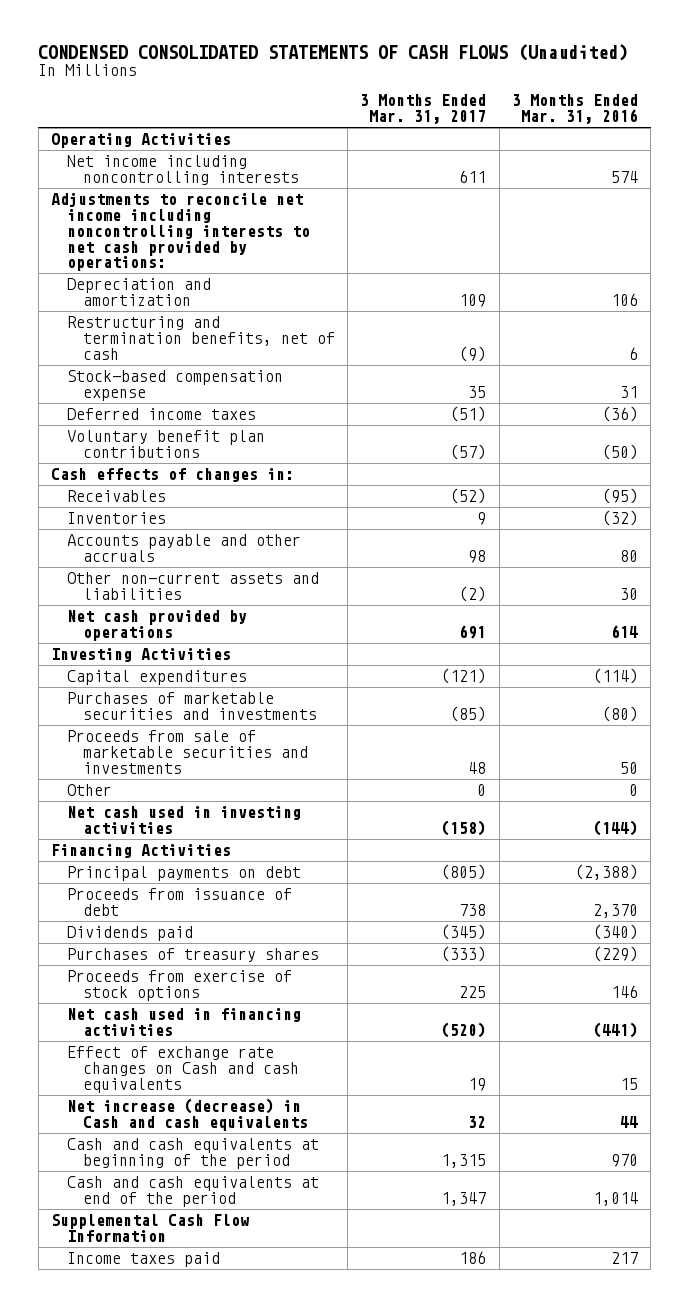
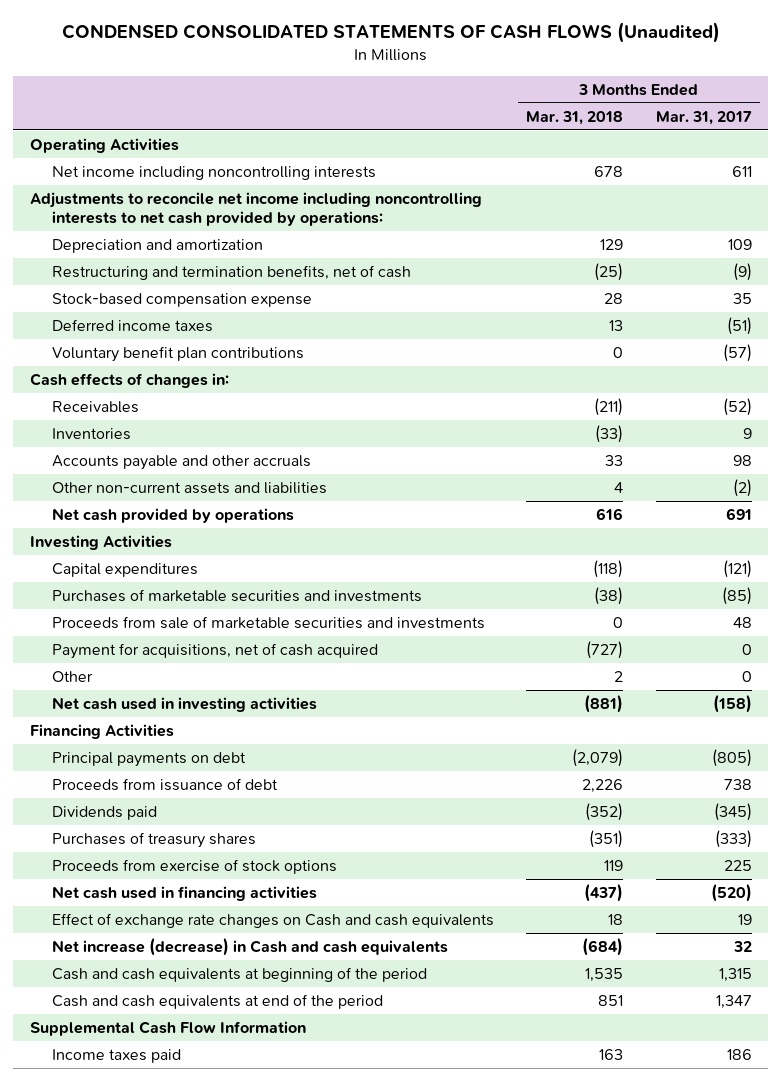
- | 3 Months Ended Mar. 31, 2017 | 3 Months Ended Mar. 31, 2016
+ | 3 Months Ended Mar. 31, 2018 | 3 Months Ended Mar. 31, 2017
+ Payment for acquisitions, net of cash acquired | (727) | 0

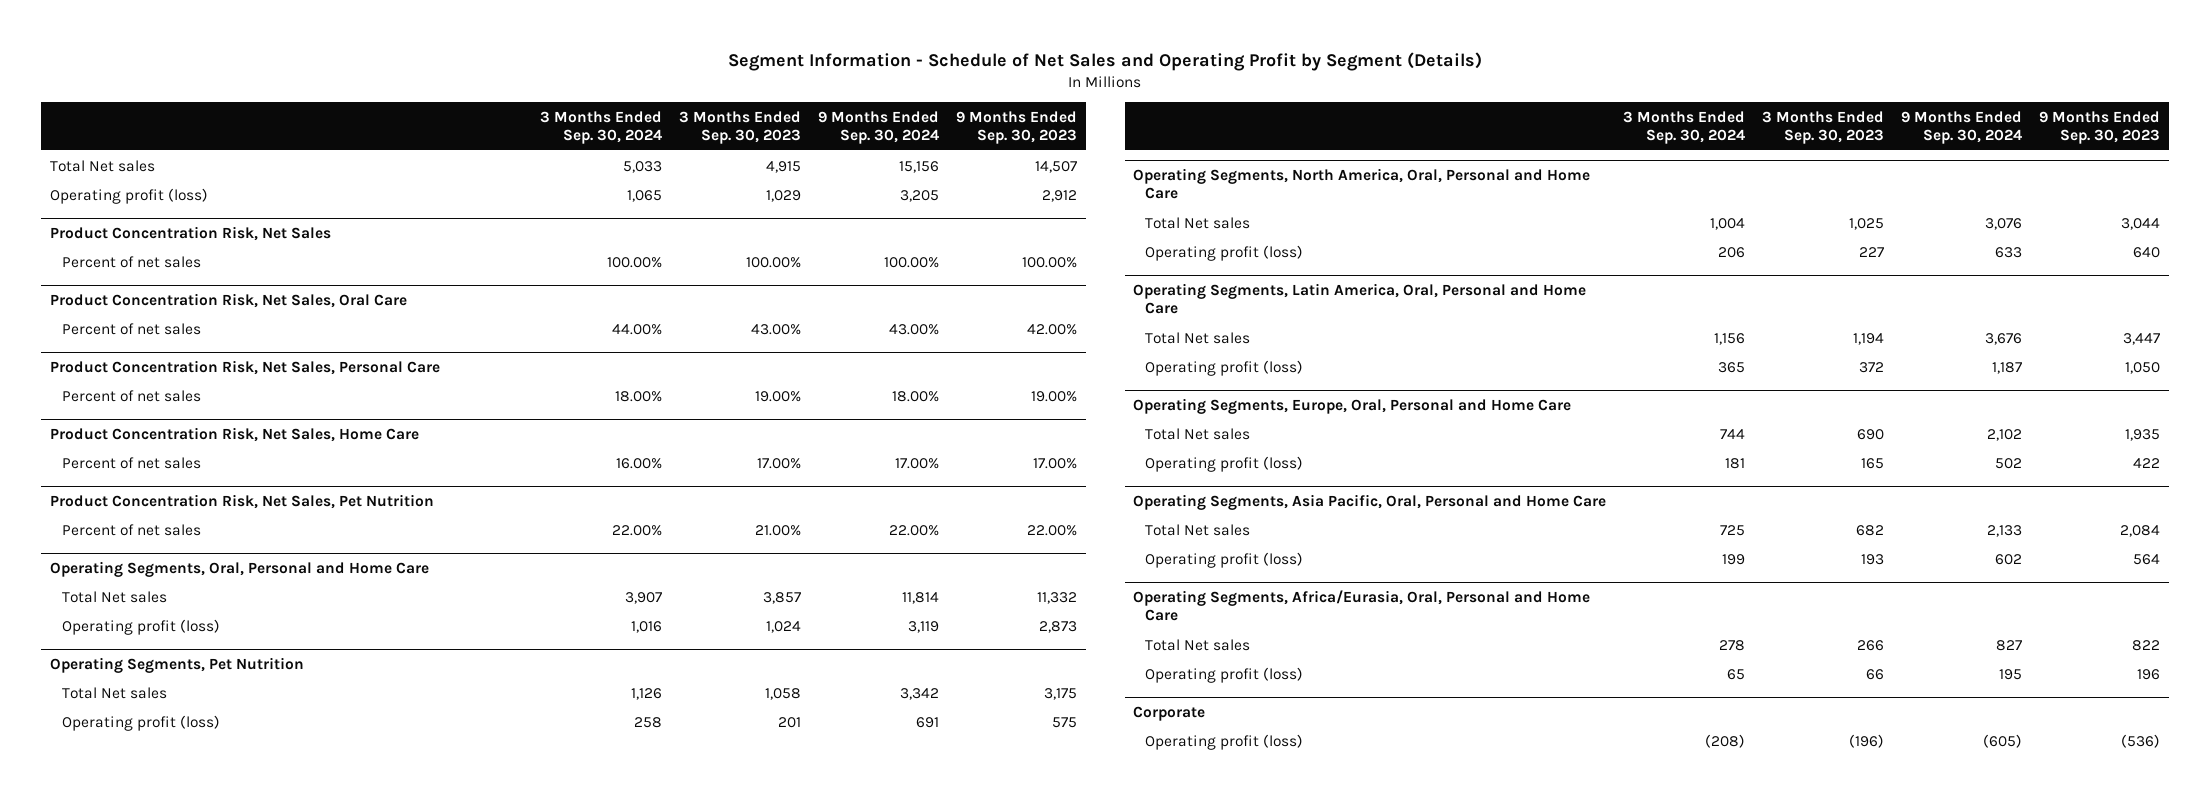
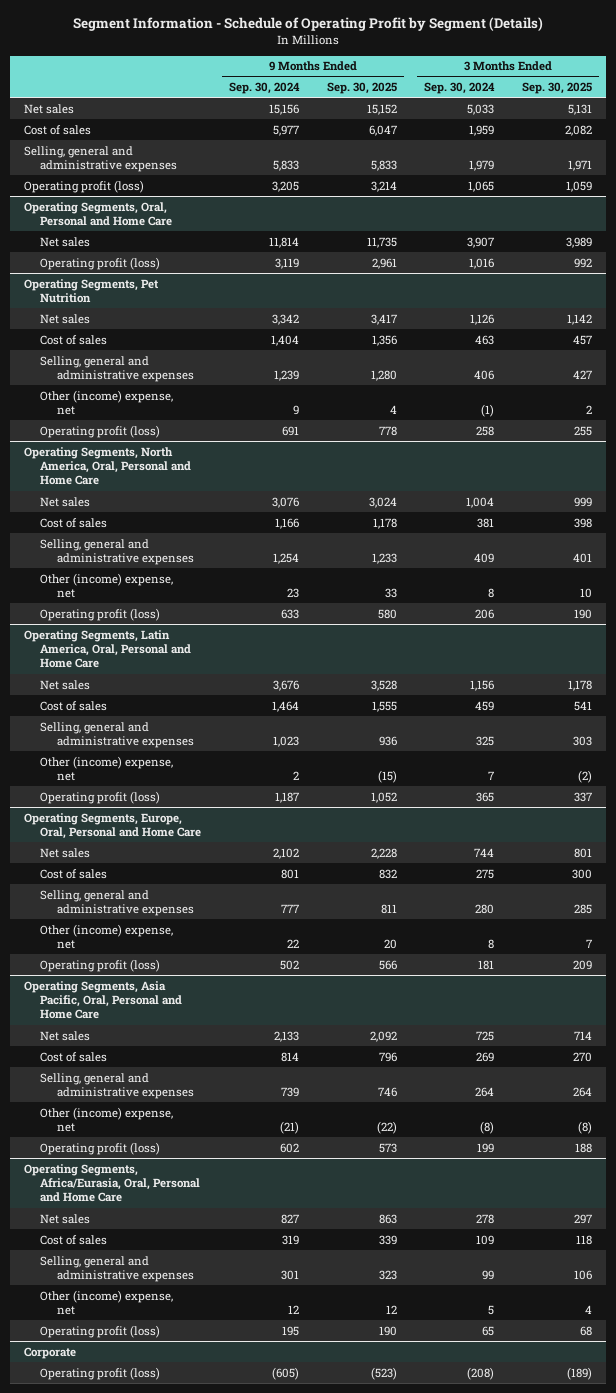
- Segment Information - Schedule of Net Sales and Operating Profit by Segment (Details)
+ Segment Information - Schedule of Operating Profit by Segment (Details)
- | 3 Months Ended Sep. 30, 2024 | 3 Months Ended Sep. 30, 2023 | 9 Months Ended Sep. 30, 2024 | 9 Months Ended Sep. 30, 2023
+ | 9 Months Ended Sep. 30, 2024 | 9 Months Ended Sep. 30, 2025 | 3 Months Ended Sep. 30, 2024 | 3 Months Ended Sep. 30, 2025
- Total Net sales | 5,033 | 4,915 | 15,156 | 14,507
+ Net sales | 15,156 | 15,152 | 5,033 | 5,131
+ Cost of sales | 5,977 | 6,047 | 1,959 | 2,082
+ Selling, general and administrative expenses | 5,833 | 5,833 | 1,979 | 1,971
- Product Concentration Risk, Net Sales
- Percent of net sales | 100.00% | 100.00% | 100.00% | 100.00%
- Product Concentration Risk, Net Sales, Oral Care
- Percent of net sales | 44.00% | 43.00% | 43.00% | 42.00%
- Product Concentration Risk, Net Sales, Personal Care
- Percent of net sales | 18.00% | 19.00% | 18.00% | 19.00%
- Product Concentration Risk, Net Sales, Home Care
- Percent of net sales | 16.00% | 17.00% | 17.00% | 17.00%
- Product Concentration Risk, Net Sales, Pet Nutrition
- Percent of net sales | 22.00% | 21.00% | 22.00% | 22.00%
@ Operating Segments, Oral, Personal and Home Care
- Total Net sales | 3,907 | 3,857 | 11,814 | 11,332
+ Net sales | 11,814 | 11,735 | 3,907 | 3,989
@ Operating Segments, Pet Nutrition
- Total Net sales | 1,126 | 1,058 | 3,342 | 3,175
+ Net sales | 3,342 | 3,417 | 1,126 | 1,142
+ Cost of sales | 1,404 | 1,356 | 463 | 457
+ Selling, general and administrative expenses | 1,239 | 1,280 | 406 | 427
+ Other (income) expense, net | 9 | 4 | (1) | 2
@ Operating Segments, North America, Oral, Personal and Home Care
- Total Net sales | 1,004 | 1,025 | 3,076 | 3,044
+ Net sales | 3,076 | 3,024 | 1,004 | 999
+ Cost of sales | 1,166 | 1,178 | 381 | 398
+ Selling, general and administrative expenses | 1,254 | 1,233 | 409 | 401
+ Other (income) expense, net | 23 | 33 | 8 | 10
@ Operating Segments, Latin America, Oral, Personal and Home Care
- Total Net sales | 1,156 | 1,194 | 3,676 | 3,447
+ Net sales | 3,676 | 3,528 | 1,156 | 1,178
+ Cost of sales | 1,464 | 1,555 | 459 | 541
+ Selling, general and administrative expenses | 1,023 | 936 | 325 | 303
+ Other (income) expense, net | 2 | (15) | 7 | (2)
@ Operating Segments, Europe, Oral, Personal and Home Care
- Total Net sales | 744 | 690 | 2,102 | 1,935
+ Net sales | 2,102 | 2,228 | 744 | 801
+ Cost of sales | 801 | 832 | 275 | 300
+ Selling, general and administrative expenses | 777 | 811 | 280 | 285
+ Other (income) expense, net | 22 | 20 | 8 | 7
@ Operating Segments, Asia Pacific, Oral, Personal and Home Care
- Total Net sales | 725 | 682 | 2,133 | 2,084
+ Net sales | 2,133 | 2,092 | 725 | 714
+ Cost of sales | 814 | 796 | 269 | 270
+ Selling, general and administrative expenses | 739 | 746 | 264 | 264
+ Other (income) expense, net | (21) | (22) | (8) | (8)
@ Operating Segments, Africa/Eurasia, Oral, Personal and Home Care
- Total Net sales | 278 | 266 | 827 | 822
+ Net sales | 827 | 863 | 278 | 297
+ Cost of sales | 319 | 339 | 109 | 118
+ Selling, general and administrative expenses | 301 | 323 | 99 | 106
+ Other (income) expense, net | 12 | 12 | 5 | 4

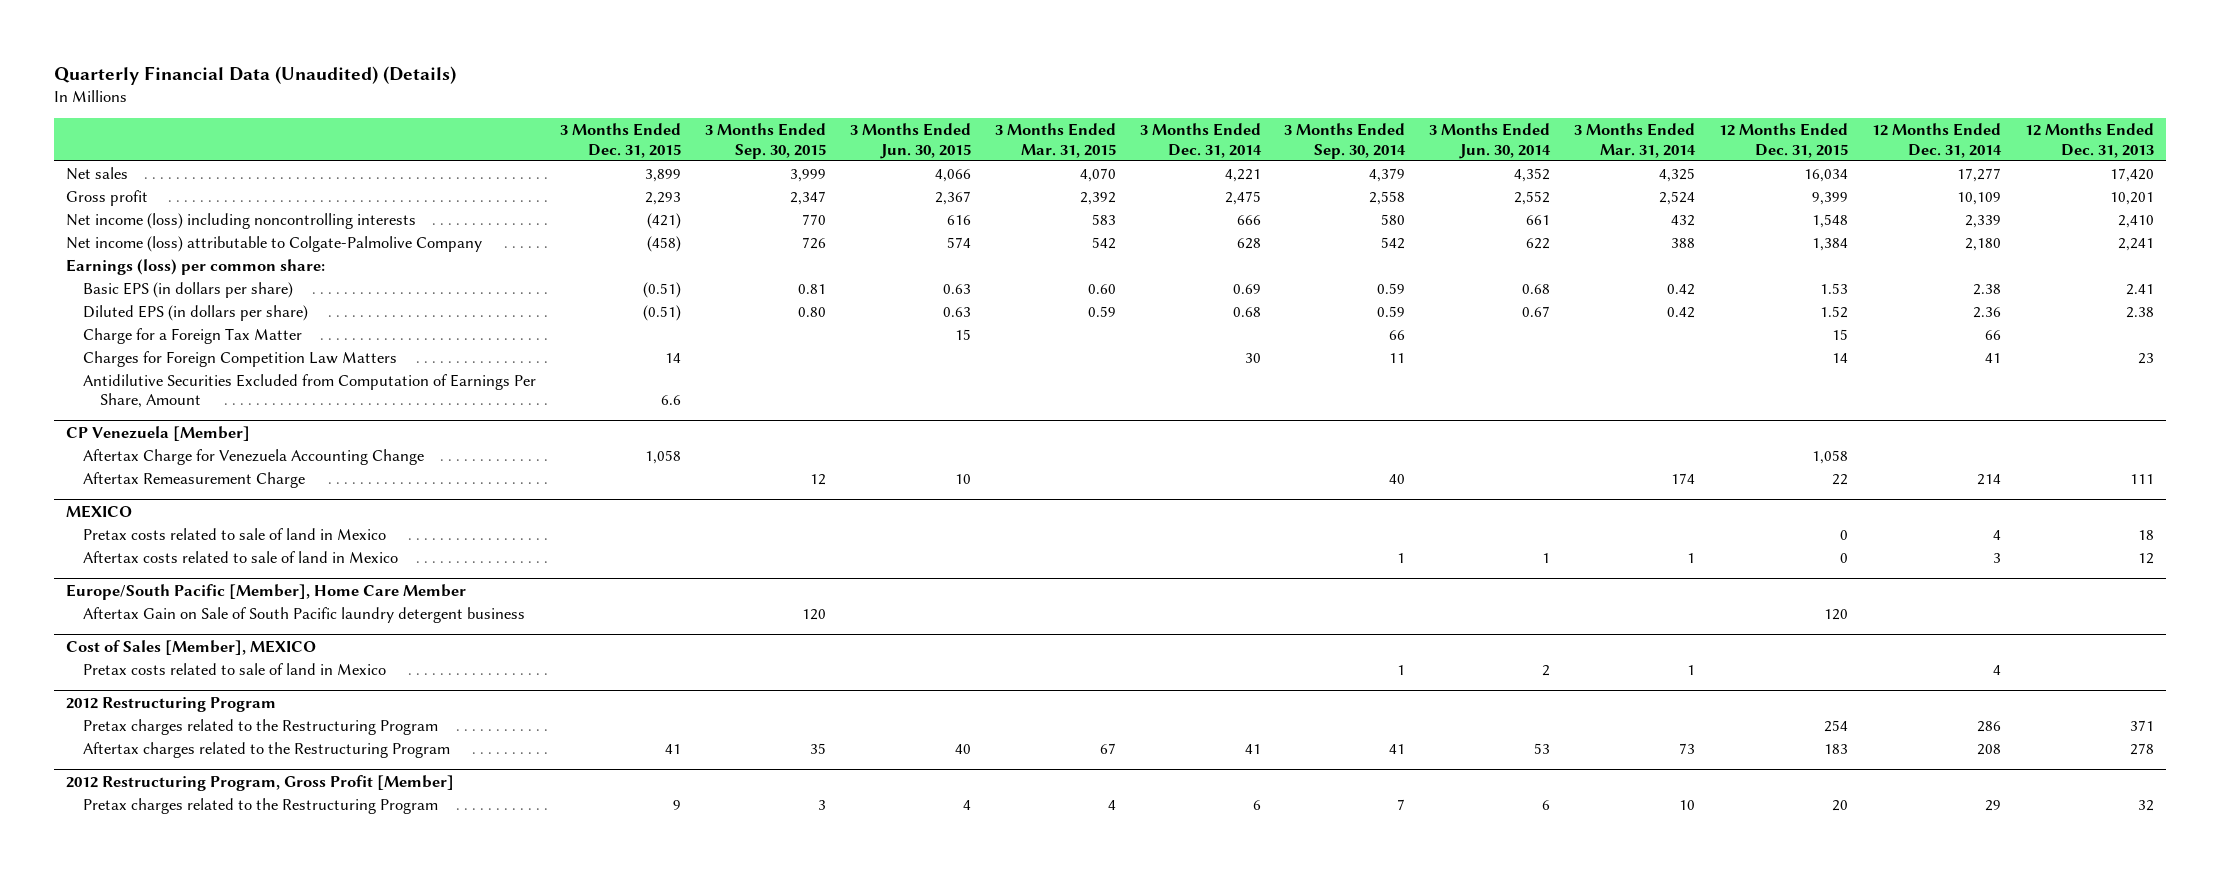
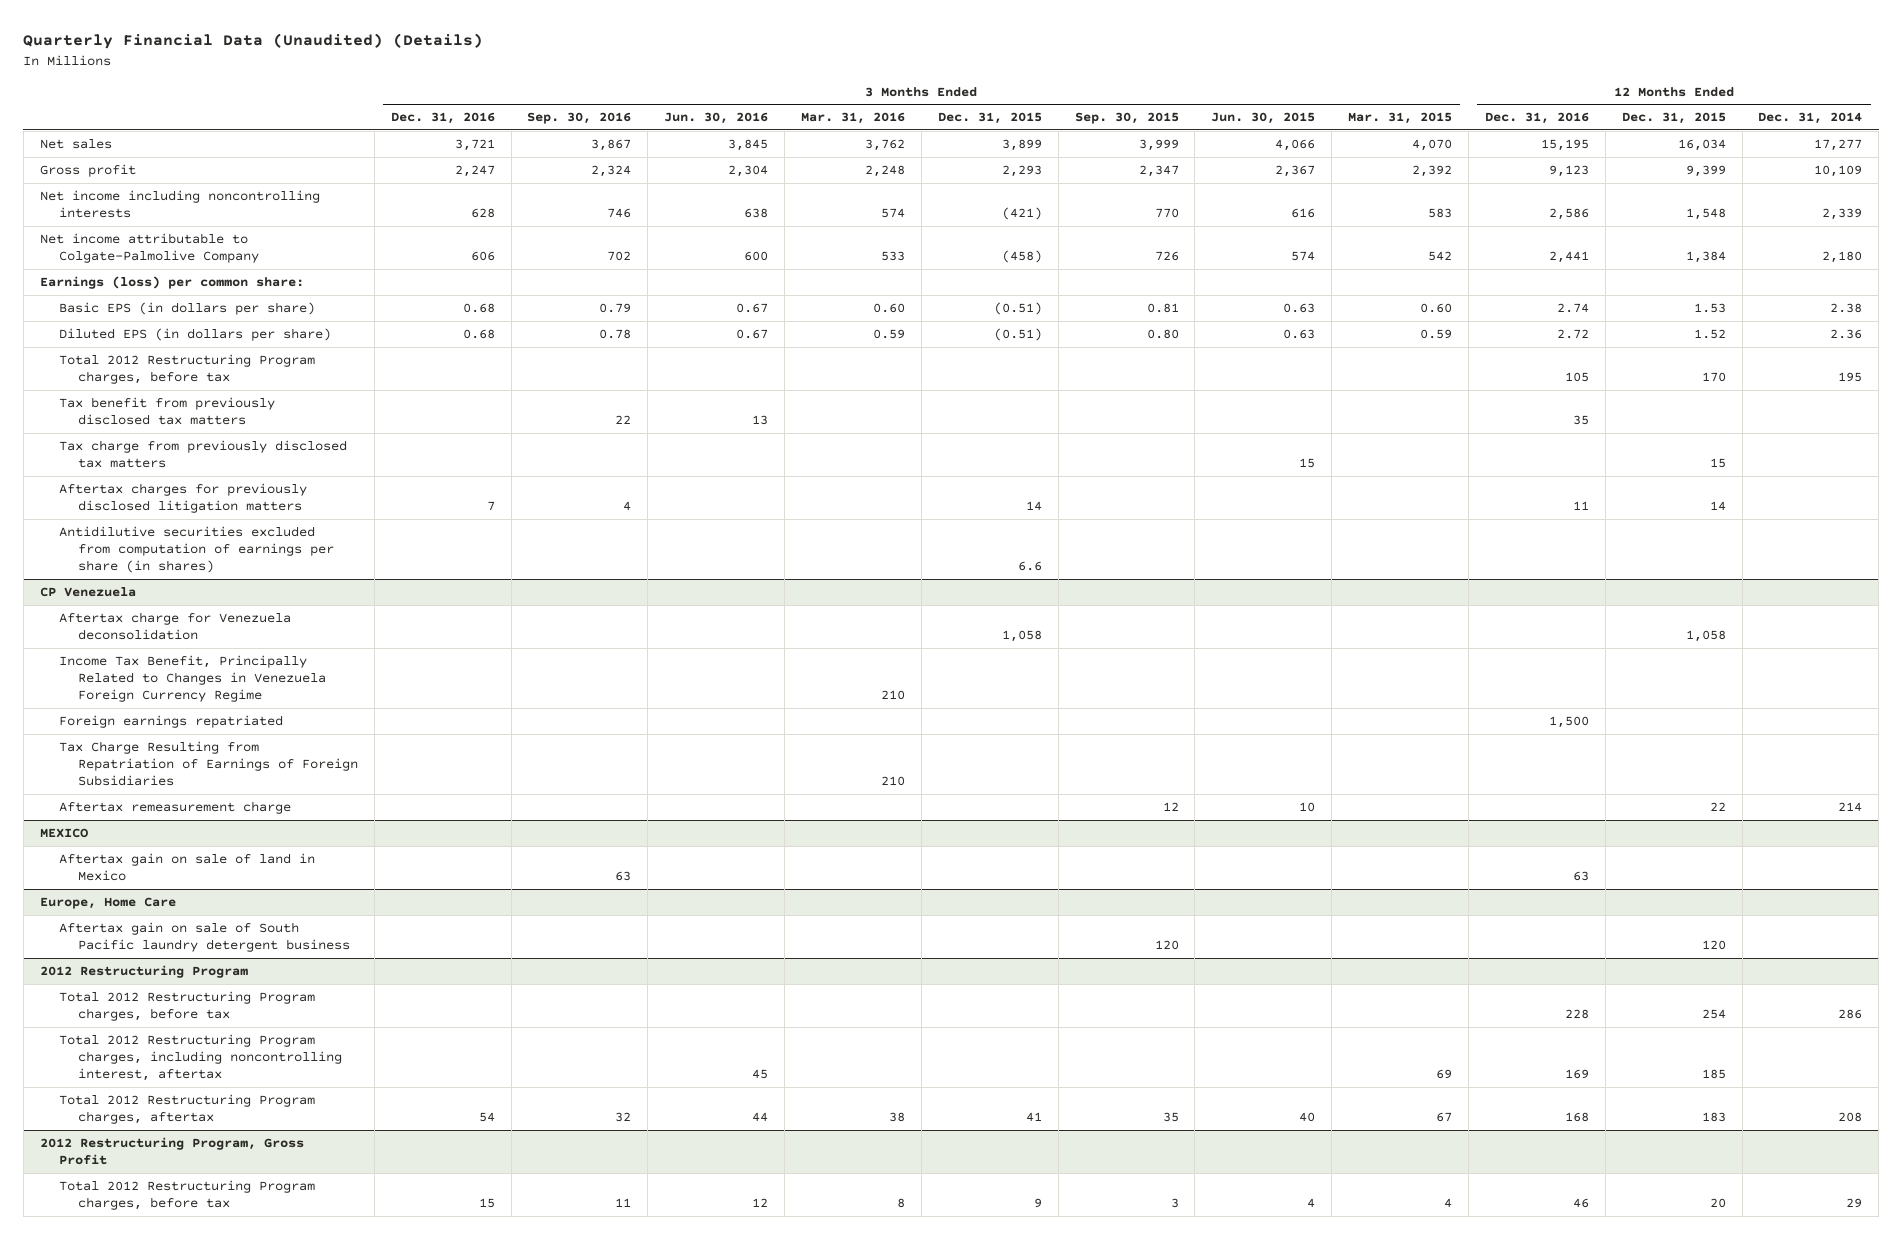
- | 3 Months Ended Dec. 31, 2015 | 3 Months Ended Sep. 30, 2015 | 3 Months Ended Jun. 30, 2015 | 3 Months Ended Mar. 31, 2015 | 3 Months Ended Dec. 31, 2014 | 3 Months Ended Sep. 30, 2014 | 3 Months Ended Jun. 30, 2014 | 3 Months Ended Mar. 31, 2014 | 12 Months Ended Dec. 31, 2015 | 12 Months Ended Dec. 31, 2014 | 12 Months Ended Dec. 31, 2013
+ | 3 Months Ended Dec. 31, 2016 | 3 Months Ended Sep. 30, 2016 | 3 Months Ended Jun. 30, 2016 | 3 Months Ended Mar. 31, 2016 | 3 Months Ended Dec. 31, 2015 | 3 Months Ended Sep. 30, 2015 | 3 Months Ended Jun. 30, 2015 | 3 Months Ended Mar. 31, 2015 | 12 Months Ended Dec. 31, 2016 | 12 Months Ended Dec. 31, 2015 | 12 Months Ended Dec. 31, 2014
- Net income (loss) including noncontrolling interests | (421) | 770 | 616 | 583 | 666 | 580 | 661 | 432 | 1,548 | 2,339 | 2,410
- Net income (loss) attributable to Colgate-Palmolive Company | (458) | 726 | 574 | 542 | 628 | 542 | 622 | 388 | 1,384 | 2,180 | 2,241
+ Net income including noncontrolling interests | 628 | 746 | 638 | 574 | (421) | 770 | 616 | 583 | 2,586 | 1,548 | 2,339
+ Net income attributable to Colgate-Palmolive Company | 606 | 702 | 600 | 533 | (458) | 726 | 574 | 542 | 2,441 | 1,384 | 2,180
- Charge for a Foreign Tax Matter | | | 15 | | | 66 | | | 15 | 66 |
- Charges for Foreign Competition Law Matters | 14 | | | | 30 | 11 | | | 14 | 41 | 23
- Antidilutive Securities Excluded from Computation of Earnings Per Share, Amount | 6.6 | | | | | | | | | |
- CP Venezuela [Member]
- Aftertax Charge for Venezuela Accounting Change | 1,058 | | | | | | | | 1,058 | |
- Aftertax Remeasurement Charge | | 12 | 10 | | | 40 | | 174 | 22 | 214 | 111
+ Total 2012 Restructuring Program charges, before tax | | | | | | | | | 105 | 170 | 195
+ Tax benefit from previously disclosed tax matters | | 22 | 13 | | | | | | 35 | |
+ Tax charge from previously disclosed tax matters | | | | | | | 15 | | | 15 |
+ Aftertax charges for previously disclosed litigation matters | 7 | 4 | | | 14 | | | | 11 | 14 |
+ Antidilutive securities excluded from computation of earnings per share (in shares) | | | | | 6.6 | | | | | |
+ CP Venezuela
+ Aftertax charge for Venezuela deconsolidation | | | | | 1,058 | | | | | 1,058 |
+ Income Tax Benefit, Principally Related to Changes in Venezuela Foreign Currency Regime | | | | 210 | | | | | | |
+ Foreign earnings repatriated | | | | | | | | | 1,500 | |
+ Tax Charge Resulting from Repatriation of Earnings of Foreign Subsidiaries | | | | 210 | | | | | | |
+ Aftertax remeasurement charge | | | | | | 12 | 10 | | | 22 | 214
@ MEXICO
- Pretax costs related to sale of land in Mexico | | | | | | | | | 0 | 4 | 18
- Aftertax costs related to sale of land in Mexico | | | | | | 1 | 1 | 1 | 0 | 3 | 12
- Europe/South Pacific [Member], Home Care Member
- Aftertax Gain on Sale of South Pacific laundry detergent business | | 120 | | | | | | | 120 | |
- Cost of Sales [Member], MEXICO
- Pretax costs related to sale of land in Mexico | | | | | | 1 | 2 | 1 | | 4 |
@ MEXICO
+ Aftertax gain on sale of land in Mexico | | 63 | | | | | | | 63 | |
+ Europe, Home Care
+ Aftertax gain on sale of South Pacific laundry detergent business | | | | | | 120 | | | | 120 |
@ 2012 Restructuring Program
- Pretax charges related to the Restructuring Program | | | | | | | | | 254 | 286 | 371
- Aftertax charges related to the Restructuring Program | 41 | 35 | 40 | 67 | 41 | 41 | 53 | 73 | 183 | 208 | 278
- 2012 Restructuring Program, Gross Profit [Member]
- Pretax charges related to the Restructuring Program | 9 | 3 | 4 | 4 | 6 | 7 | 6 | 10 | 20 | 29 | 32
@ 2012 Restructuring Program
+ Total 2012 Restructuring Program charges, before tax | | | | | | | | | 228 | 254 | 286
+ Total 2012 Restructuring Program charges, including noncontrolling interest, aftertax | | | 45 | | | | | 69 | 169 | 185 |
+ Total 2012 Restructuring Program charges, aftertax | 54 | 32 | 44 | 38 | 41 | 35 | 40 | 67 | 168 | 183 | 208
+ 2012 Restructuring Program, Gross Profit
+ Total 2012 Restructuring Program charges, before tax | 15 | 11 | 12 | 8 | 9 | 3 | 4 | 4 | 46 | 20 | 29

